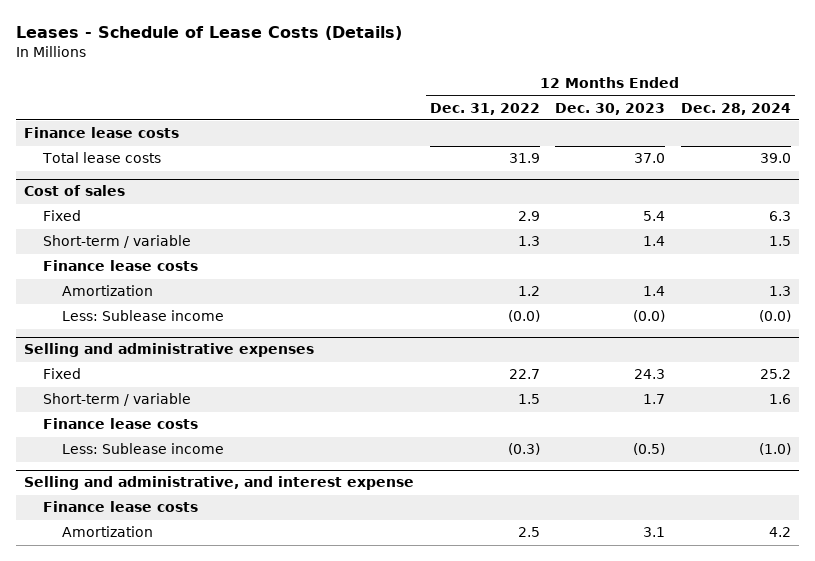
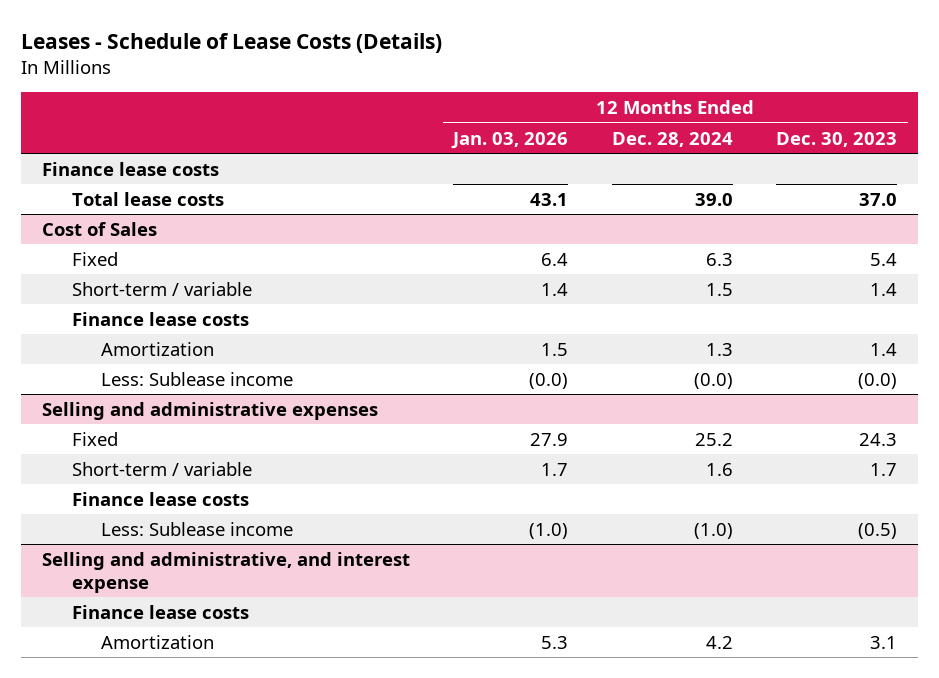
- | 12 Months Ended Dec. 31, 2022 | 12 Months Ended Dec. 30, 2023 | 12 Months Ended Dec. 28, 2024
+ | 12 Months Ended Jan. 03, 2026 | 12 Months Ended Dec. 28, 2024 | 12 Months Ended Dec. 30, 2023
- Cost of sales
+ Cost of Sales

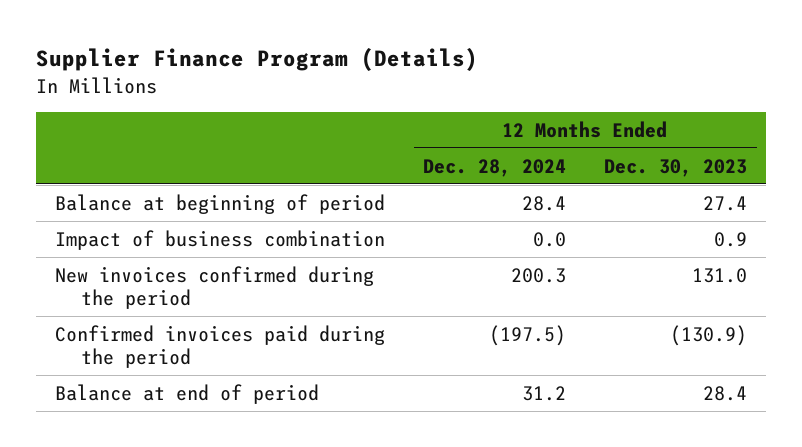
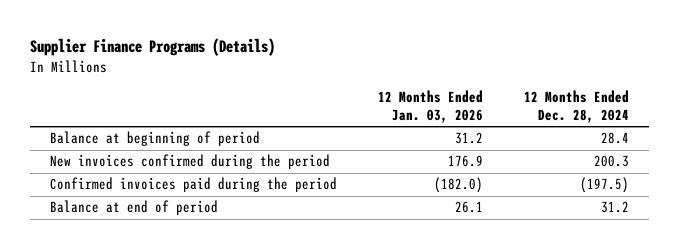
- Supplier Finance Program (Details)
+ Supplier Finance Programs (Details)
- | 12 Months Ended Dec. 28, 2024 | 12 Months Ended Dec. 30, 2023
+ | 12 Months Ended Jan. 03, 2026 | 12 Months Ended Dec. 28, 2024
- Impact of business combination | 0.0 | 0.9

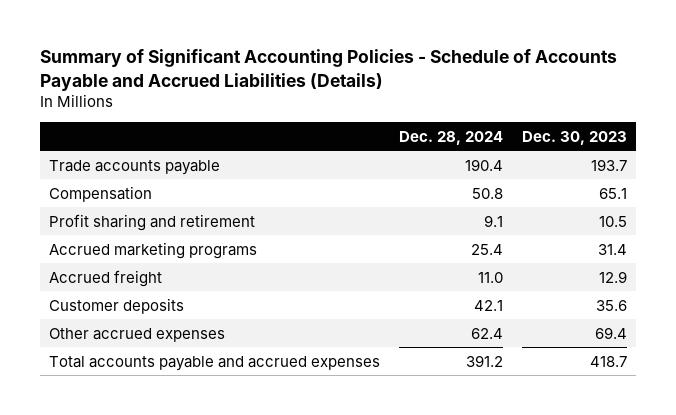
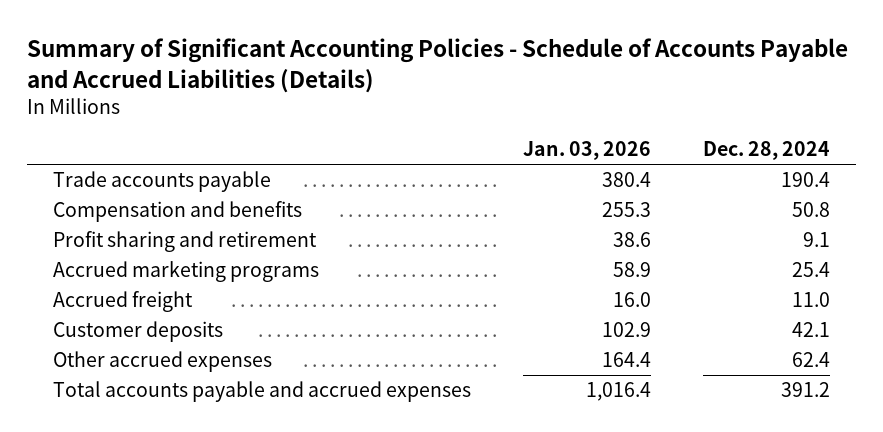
- | Dec. 28, 2024 | Dec. 30, 2023
+ | Jan. 03, 2026 | Dec. 28, 2024
- Compensation | 50.8 | 65.1
+ Compensation and benefits | 255.3 | 50.8

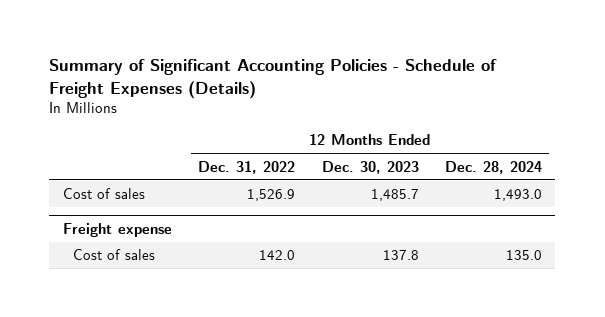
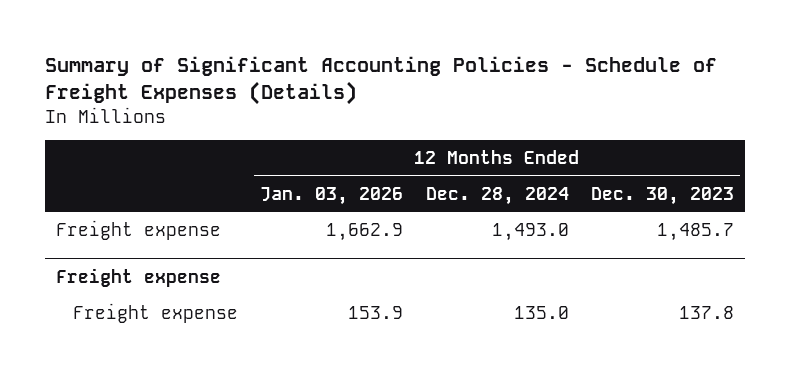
- | 12 Months Ended Dec. 31, 2022 | 12 Months Ended Dec. 30, 2023 | 12 Months Ended Dec. 28, 2024
+ | 12 Months Ended Jan. 03, 2026 | 12 Months Ended Dec. 28, 2024 | 12 Months Ended Dec. 30, 2023
- Cost of sales | 1,526.9 | 1,485.7 | 1,493.0
+ Freight expense | 1,662.9 | 1,493.0 | 1,485.7
@ Freight expense
- Cost of sales | 142.0 | 137.8 | 135.0
+ Freight expense | 153.9 | 135.0 | 137.8

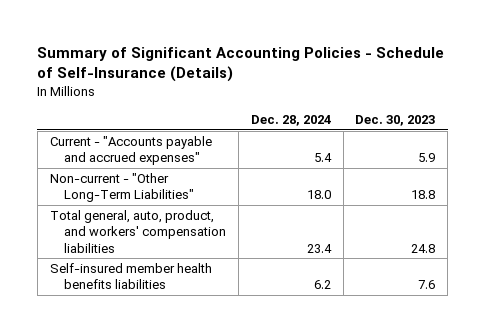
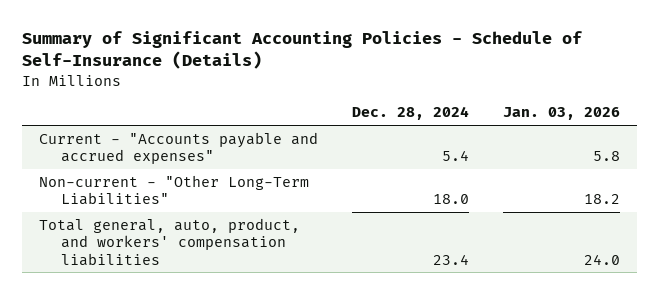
- | Dec. 28, 2024 | Dec. 30, 2023
+ | Dec. 28, 2024 | Jan. 03, 2026
- Self-insured member health benefits liabilities | 6.2 | 7.6

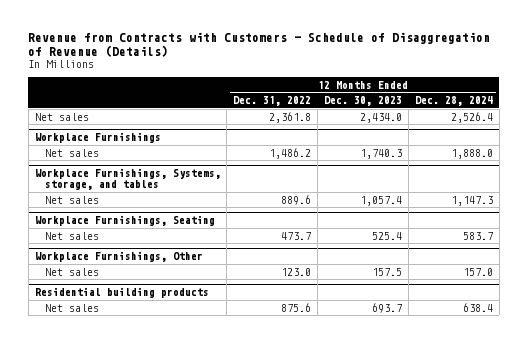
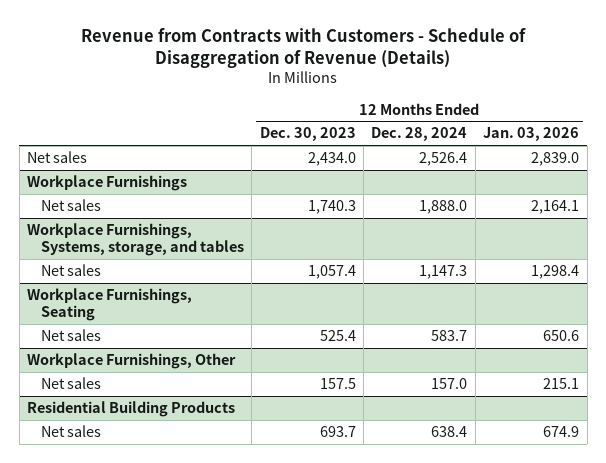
- | 12 Months Ended Dec. 31, 2022 | 12 Months Ended Dec. 30, 2023 | 12 Months Ended Dec. 28, 2024
+ | 12 Months Ended Dec. 30, 2023 | 12 Months Ended Dec. 28, 2024 | 12 Months Ended Jan. 03, 2026
- Residential building products
+ Residential Building Products

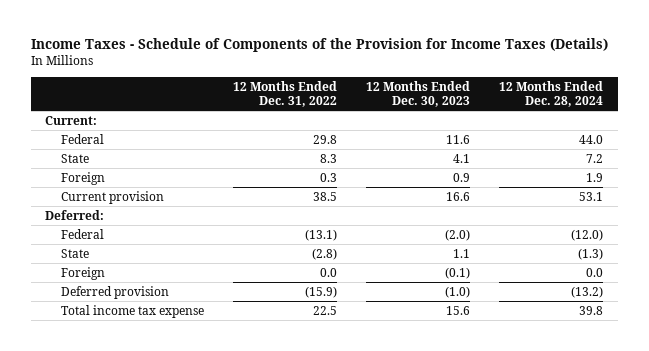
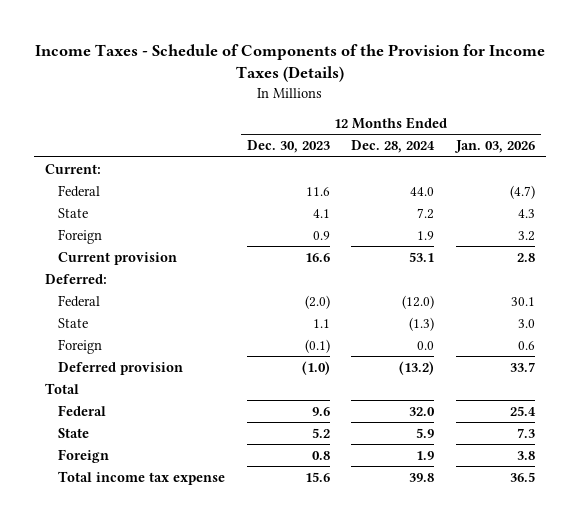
- | 12 Months Ended Dec. 31, 2022 | 12 Months Ended Dec. 30, 2023 | 12 Months Ended Dec. 28, 2024
+ | 12 Months Ended Dec. 30, 2023 | 12 Months Ended Dec. 28, 2024 | 12 Months Ended Jan. 03, 2026
+ Total
+ Federal | 9.6 | 32.0 | 25.4
+ State | 5.2 | 5.9 | 7.3
+ Foreign | 0.8 | 1.9 | 3.8

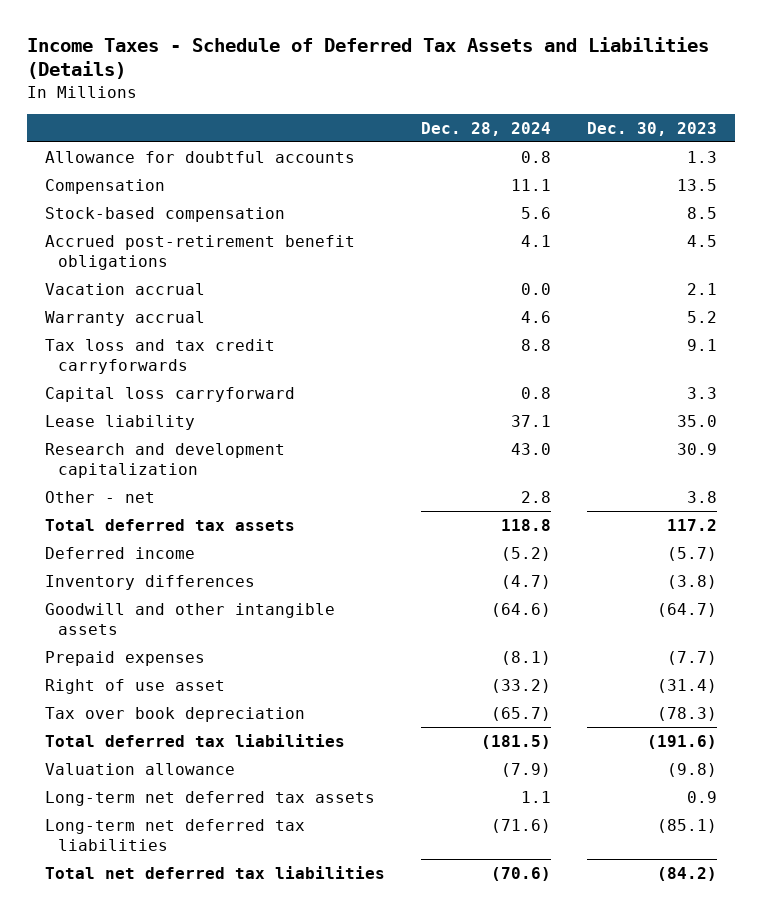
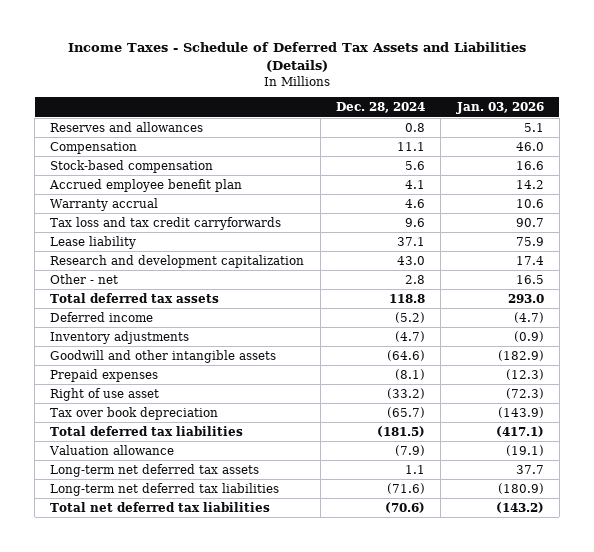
- | Dec. 28, 2024 | Dec. 30, 2023
+ | Dec. 28, 2024 | Jan. 03, 2026
- Allowance for doubtful accounts | 0.8 | 1.3
+ Reserves and allowances | 0.8 | 5.1
- Accrued post-retirement benefit obligations | 4.1 | 4.5
- Vacation accrual | 0.0 | 2.1
+ Accrued employee benefit plan | 4.1 | 14.2
- Tax loss and tax credit carryforwards | 8.8 | 9.1
- Capital loss carryforward | 0.8 | 3.3
+ Tax loss and tax credit carryforwards | 9.6 | 90.7
- Inventory differences | (4.7) | (3.8)
+ Inventory adjustments | (4.7) | (0.9)

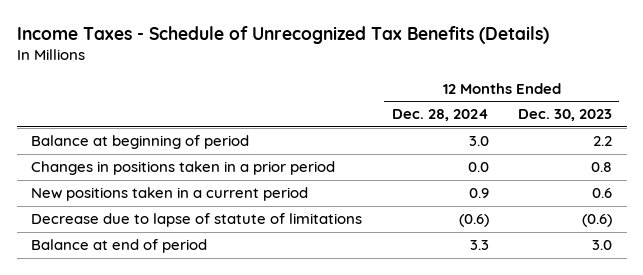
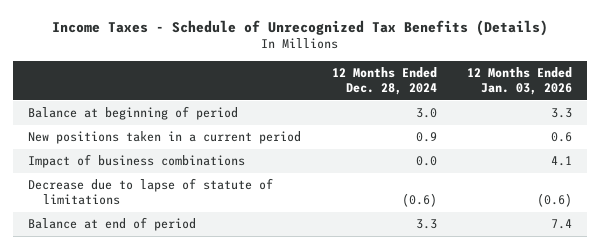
- | 12 Months Ended Dec. 28, 2024 | 12 Months Ended Dec. 30, 2023
+ | 12 Months Ended Dec. 28, 2024 | 12 Months Ended Jan. 03, 2026
- Changes in positions taken in a prior period | 0.0 | 0.8
+ Impact of business combinations | 0.0 | 4.1

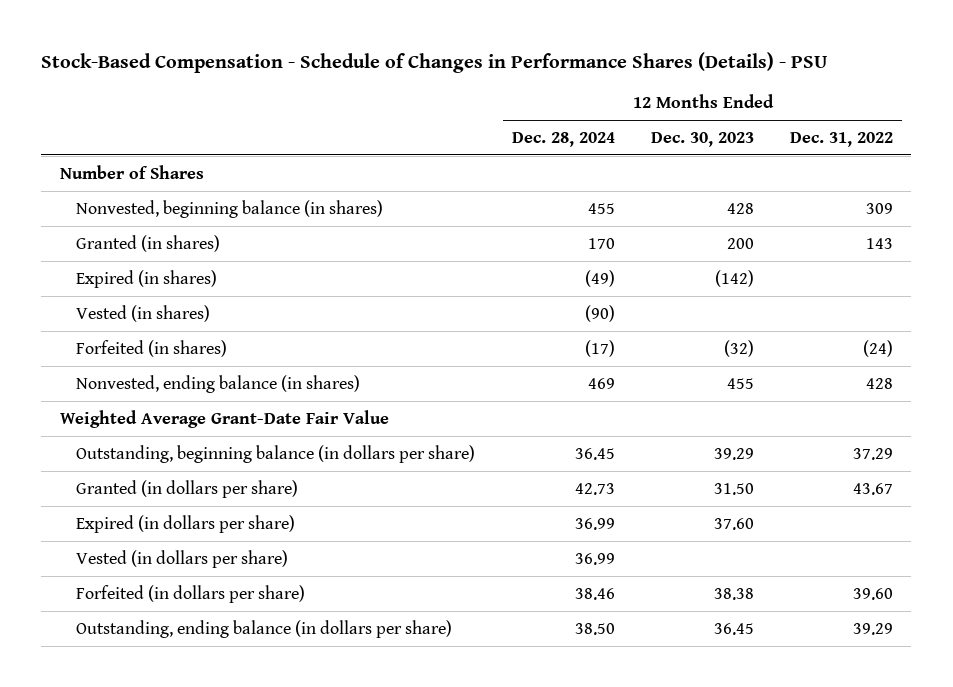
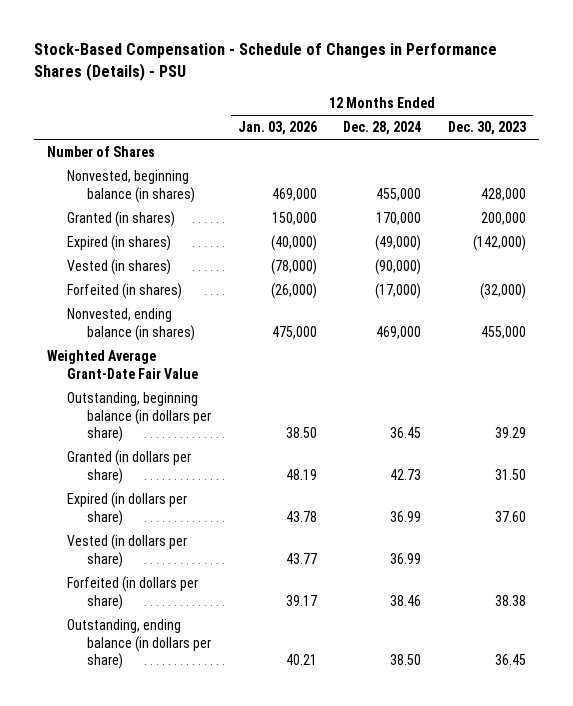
- | 12 Months Ended Dec. 28, 2024 | 12 Months Ended Dec. 30, 2023 | 12 Months Ended Dec. 31, 2022
+ | 12 Months Ended Jan. 03, 2026 | 12 Months Ended Dec. 28, 2024 | 12 Months Ended Dec. 30, 2023
- Nonvested, beginning balance (in shares) | 455 | 428 | 309
- Granted (in shares) | 170 | 200 | 143
- Expired (in shares) | (49) | (142) |
- Vested (in shares) | (90) | |
- Forfeited (in shares) | (17) | (32) | (24)
- Nonvested, ending balance (in shares) | 469 | 455 | 428
+ Nonvested, beginning balance (in shares) | 469,000 | 455,000 | 428,000
+ Granted (in shares) | 150,000 | 170,000 | 200,000
+ Expired (in shares) | (40,000) | (49,000) | (142,000)
+ Vested (in shares) | (78,000) | (90,000) |
+ Forfeited (in shares) | (26,000) | (17,000) | (32,000)
+ Nonvested, ending balance (in shares) | 475,000 | 469,000 | 455,000

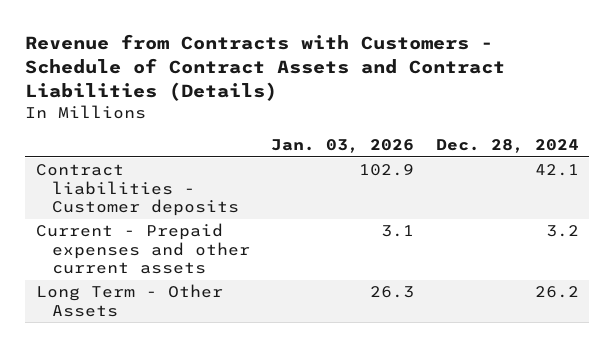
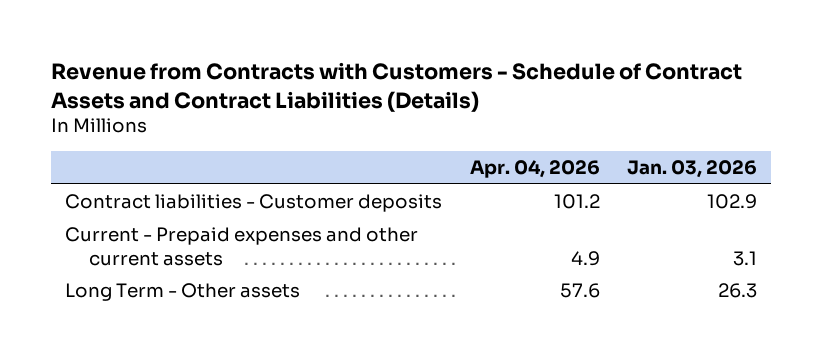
- | Jan. 03, 2026 | Dec. 28, 2024
+ | Apr. 04, 2026 | Jan. 03, 2026
- Long Term - Other Assets | 26.3 | 26.2
+ Long Term - Other assets | 57.6 | 26.3

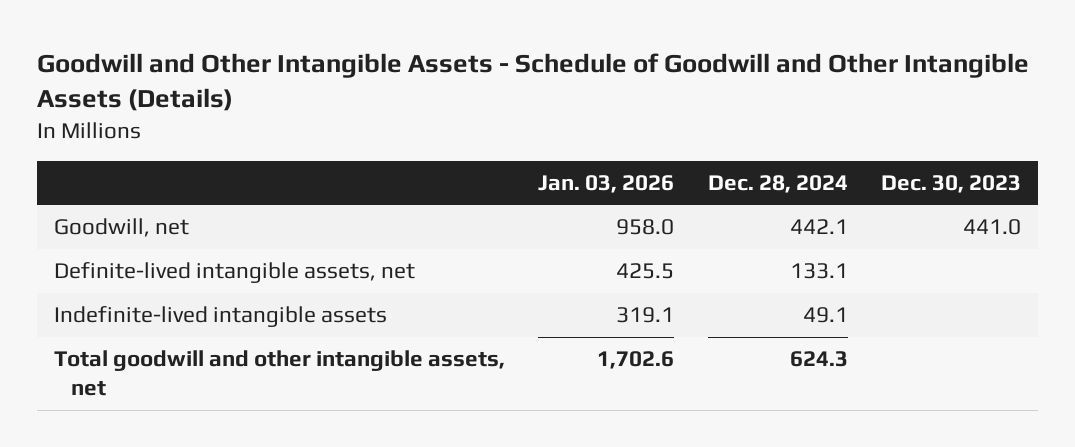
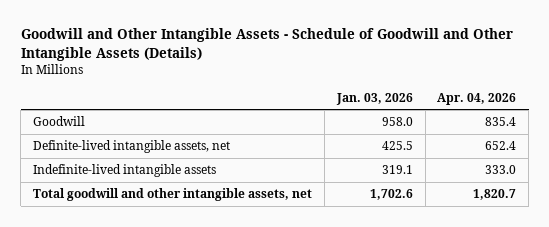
- | Jan. 03, 2026 | Dec. 28, 2024 | Dec. 30, 2023
+ | Jan. 03, 2026 | Apr. 04, 2026
- Goodwill, net | 958.0 | 442.1 | 441.0
+ Goodwill | 958.0 | 835.4

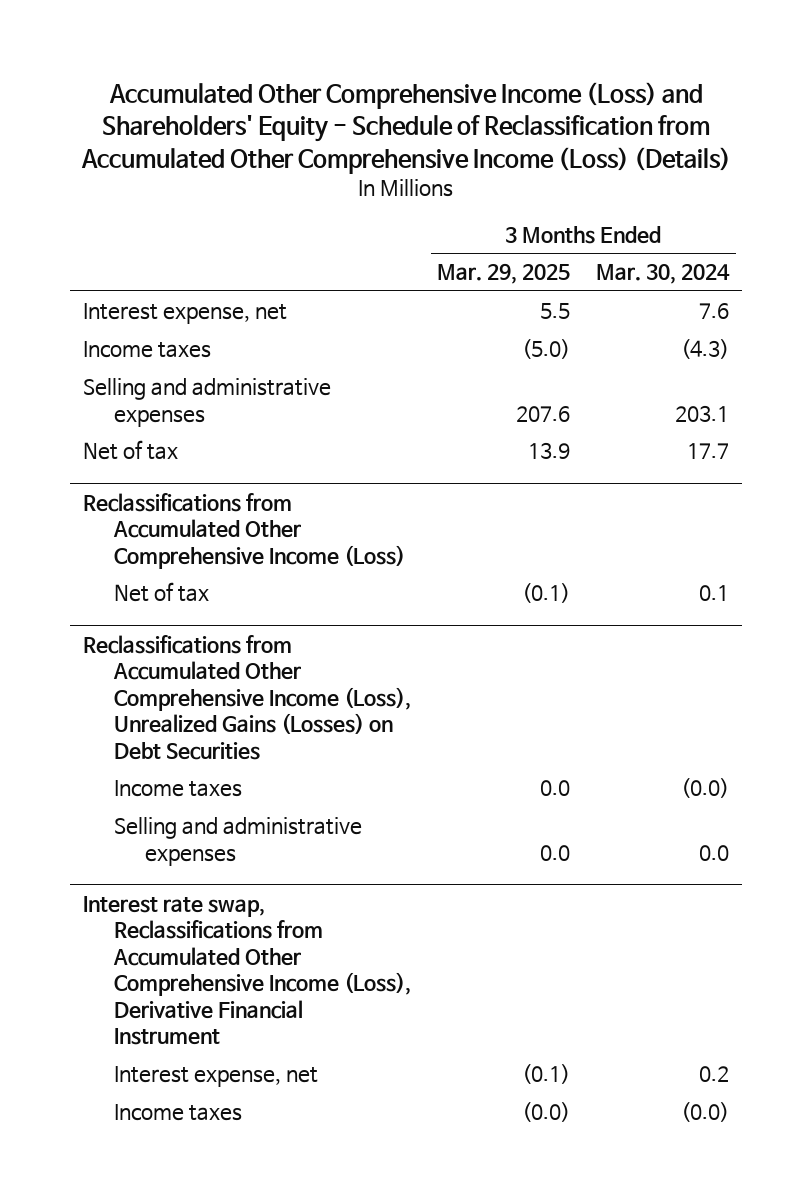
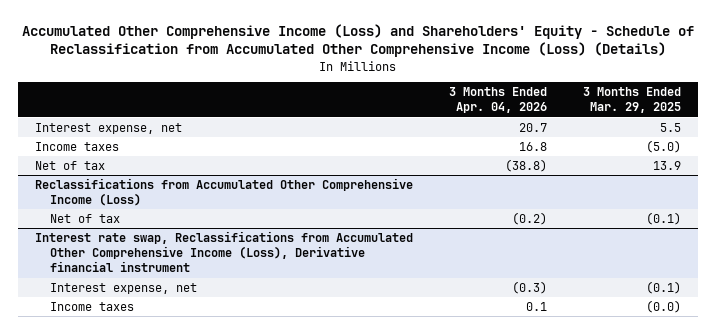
- | 3 Months Ended Mar. 29, 2025 | 3 Months Ended Mar. 30, 2024
+ | 3 Months Ended Apr. 04, 2026 | 3 Months Ended Mar. 29, 2025
- Selling and administrative expenses | 207.6 | 203.1
- Reclassifications from Accumulated Other Comprehensive Income (Loss), Unrealized Gains (Losses) on Debt Securities
- Income taxes | 0.0 | (0.0)
- Selling and administrative expenses | 0.0 | 0.0
- Interest rate swap, Reclassifications from Accumulated Other Comprehensive Income (Loss), Derivative Financial Instrument
+ Interest rate swap, Reclassifications from Accumulated Other Comprehensive Income (Loss), Derivative financial instrument

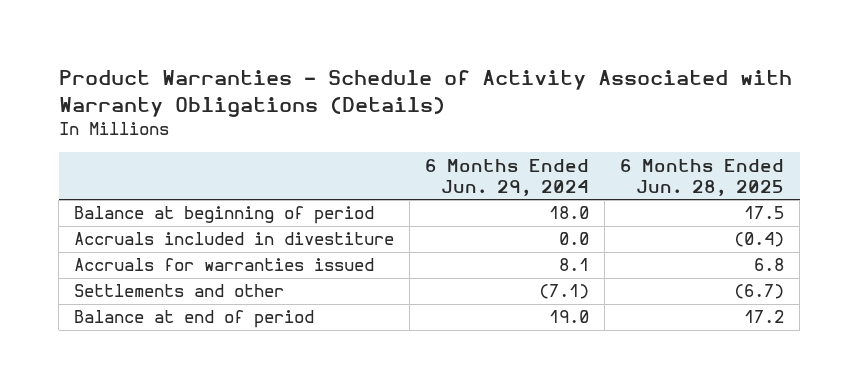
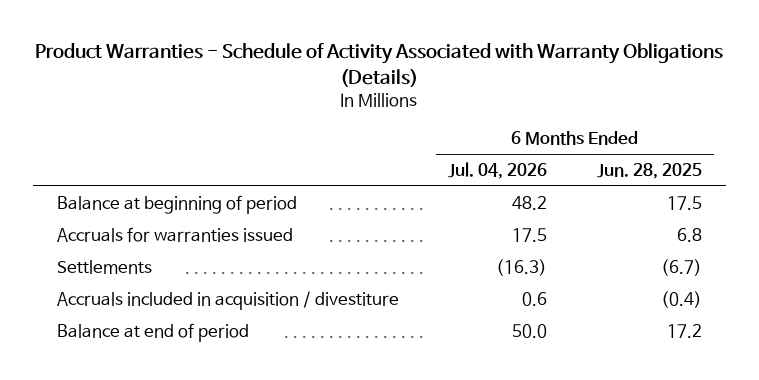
- | 6 Months Ended Jun. 29, 2024 | 6 Months Ended Jun. 28, 2025
+ | 6 Months Ended Jul. 04, 2026 | 6 Months Ended Jun. 28, 2025
- Accruals included in divestiture | 0.0 | (0.4)
- Settlements and other | (7.1) | (6.7)
+ Settlements | (16.3) | (6.7)
+ Accruals included in acquisition / divestiture | 0.6 | (0.4)

